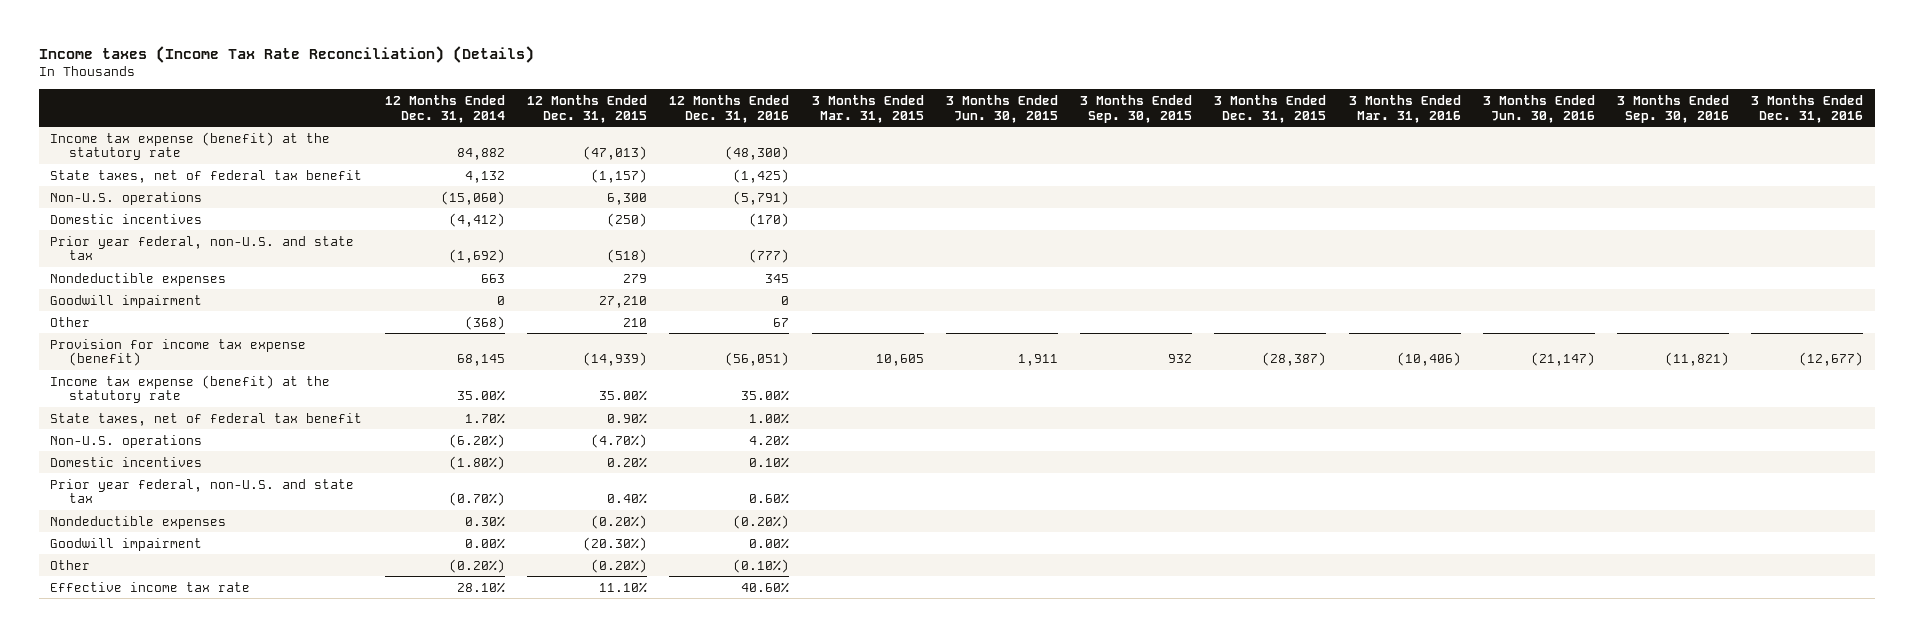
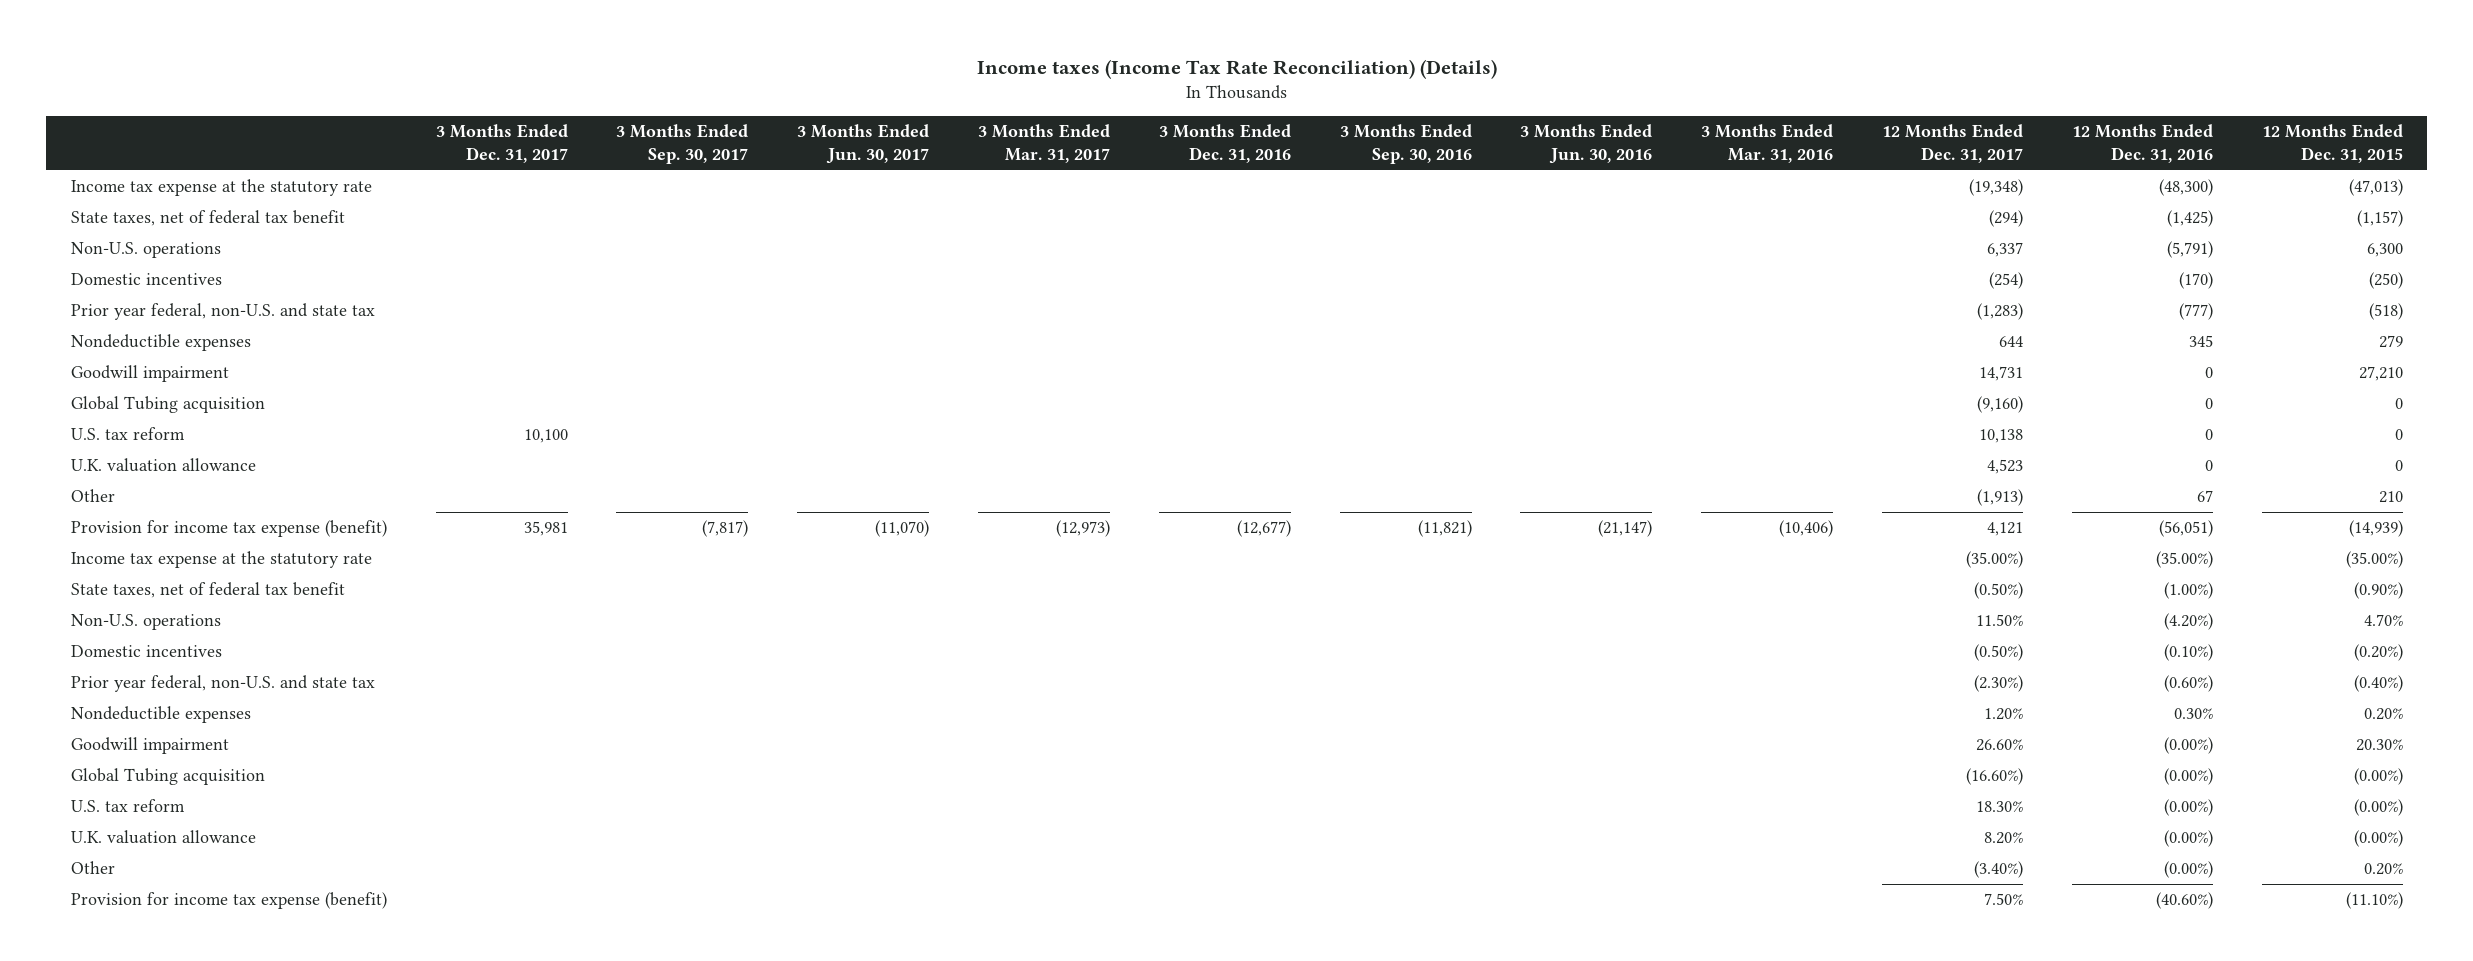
- | 12 Months Ended Dec. 31, 2014 | 12 Months Ended Dec. 31, 2015 | 12 Months Ended Dec. 31, 2016 | 3 Months Ended Mar. 31, 2015 | 3 Months Ended Jun. 30, 2015 | 3 Months Ended Sep. 30, 2015 | 3 Months Ended Dec. 31, 2015 | 3 Months Ended Mar. 31, 2016 | 3 Months Ended Jun. 30, 2016 | 3 Months Ended Sep. 30, 2016 | 3 Months Ended Dec. 31, 2016
+ | 3 Months Ended Dec. 31, 2017 | 3 Months Ended Sep. 30, 2017 | 3 Months Ended Jun. 30, 2017 | 3 Months Ended Mar. 31, 2017 | 3 Months Ended Dec. 31, 2016 | 3 Months Ended Sep. 30, 2016 | 3 Months Ended Jun. 30, 2016 | 3 Months Ended Mar. 31, 2016 | 12 Months Ended Dec. 31, 2017 | 12 Months Ended Dec. 31, 2016 | 12 Months Ended Dec. 31, 2015
- Income tax expense (benefit) at the statutory rate | 84,882 | (47,013) | (48,300) | | | | | | | |
+ Income tax expense at the statutory rate | | | | | | | | | (19,348) | (48,300) | (47,013)
+ Global Tubing acquisition | | | | | | | | | (9,160) | 0 | 0
+ U.S. tax reform | 10,100 | | | | | | | | 10,138 | 0 | 0
+ U.K. valuation allowance | | | | | | | | | 4,523 | 0 | 0
- Income tax expense (benefit) at the statutory rate | 35.00% | 35.00% | 35.00% | | | | | | | |
- State taxes, net of federal tax benefit | 1.70% | 0.90% | 1.00% | | | | | | | |
- Non-U.S. operations | (6.20%) | (4.70%) | 4.20% | | | | | | | |
- Domestic incentives | (1.80%) | 0.20% | 0.10% | | | | | | | |
- Prior year federal, non-U.S. and state tax | (0.70%) | 0.40% | 0.60% | | | | | | | |
- Nondeductible expenses | 0.30% | (0.20%) | (0.20%) | | | | | | | |
- Goodwill impairment | 0.00% | (20.30%) | 0.00% | | | | | | | |
- Other | (0.20%) | (0.20%) | (0.10%) | | | | | | | |
- Effective income tax rate | 28.10% | 11.10% | 40.60% | | | | | | | |
+ Income tax expense at the statutory rate | | | | | | | | | (35.00%) | (35.00%) | (35.00%)
+ State taxes, net of federal tax benefit | | | | | | | | | (0.50%) | (1.00%) | (0.90%)
+ Non-U.S. operations | | | | | | | | | 11.50% | (4.20%) | 4.70%
+ Domestic incentives | | | | | | | | | (0.50%) | (0.10%) | (0.20%)
+ Prior year federal, non-U.S. and state tax | | | | | | | | | (2.30%) | (0.60%) | (0.40%)
+ Nondeductible expenses | | | | | | | | | 1.20% | 0.30% | 0.20%
+ Goodwill impairment | | | | | | | | | 26.60% | (0.00%) | 20.30%
+ Global Tubing acquisition | | | | | | | | | (16.60%) | (0.00%) | (0.00%)
+ U.S. tax reform | | | | | | | | | 18.30% | (0.00%) | (0.00%)
+ U.K. valuation allowance | | | | | | | | | 8.20% | (0.00%) | (0.00%)
+ Other | | | | | | | | | (3.40%) | (0.00%) | 0.20%
+ Provision for income tax expense (benefit) | | | | | | | | | 7.50% | (40.60%) | (11.10%)

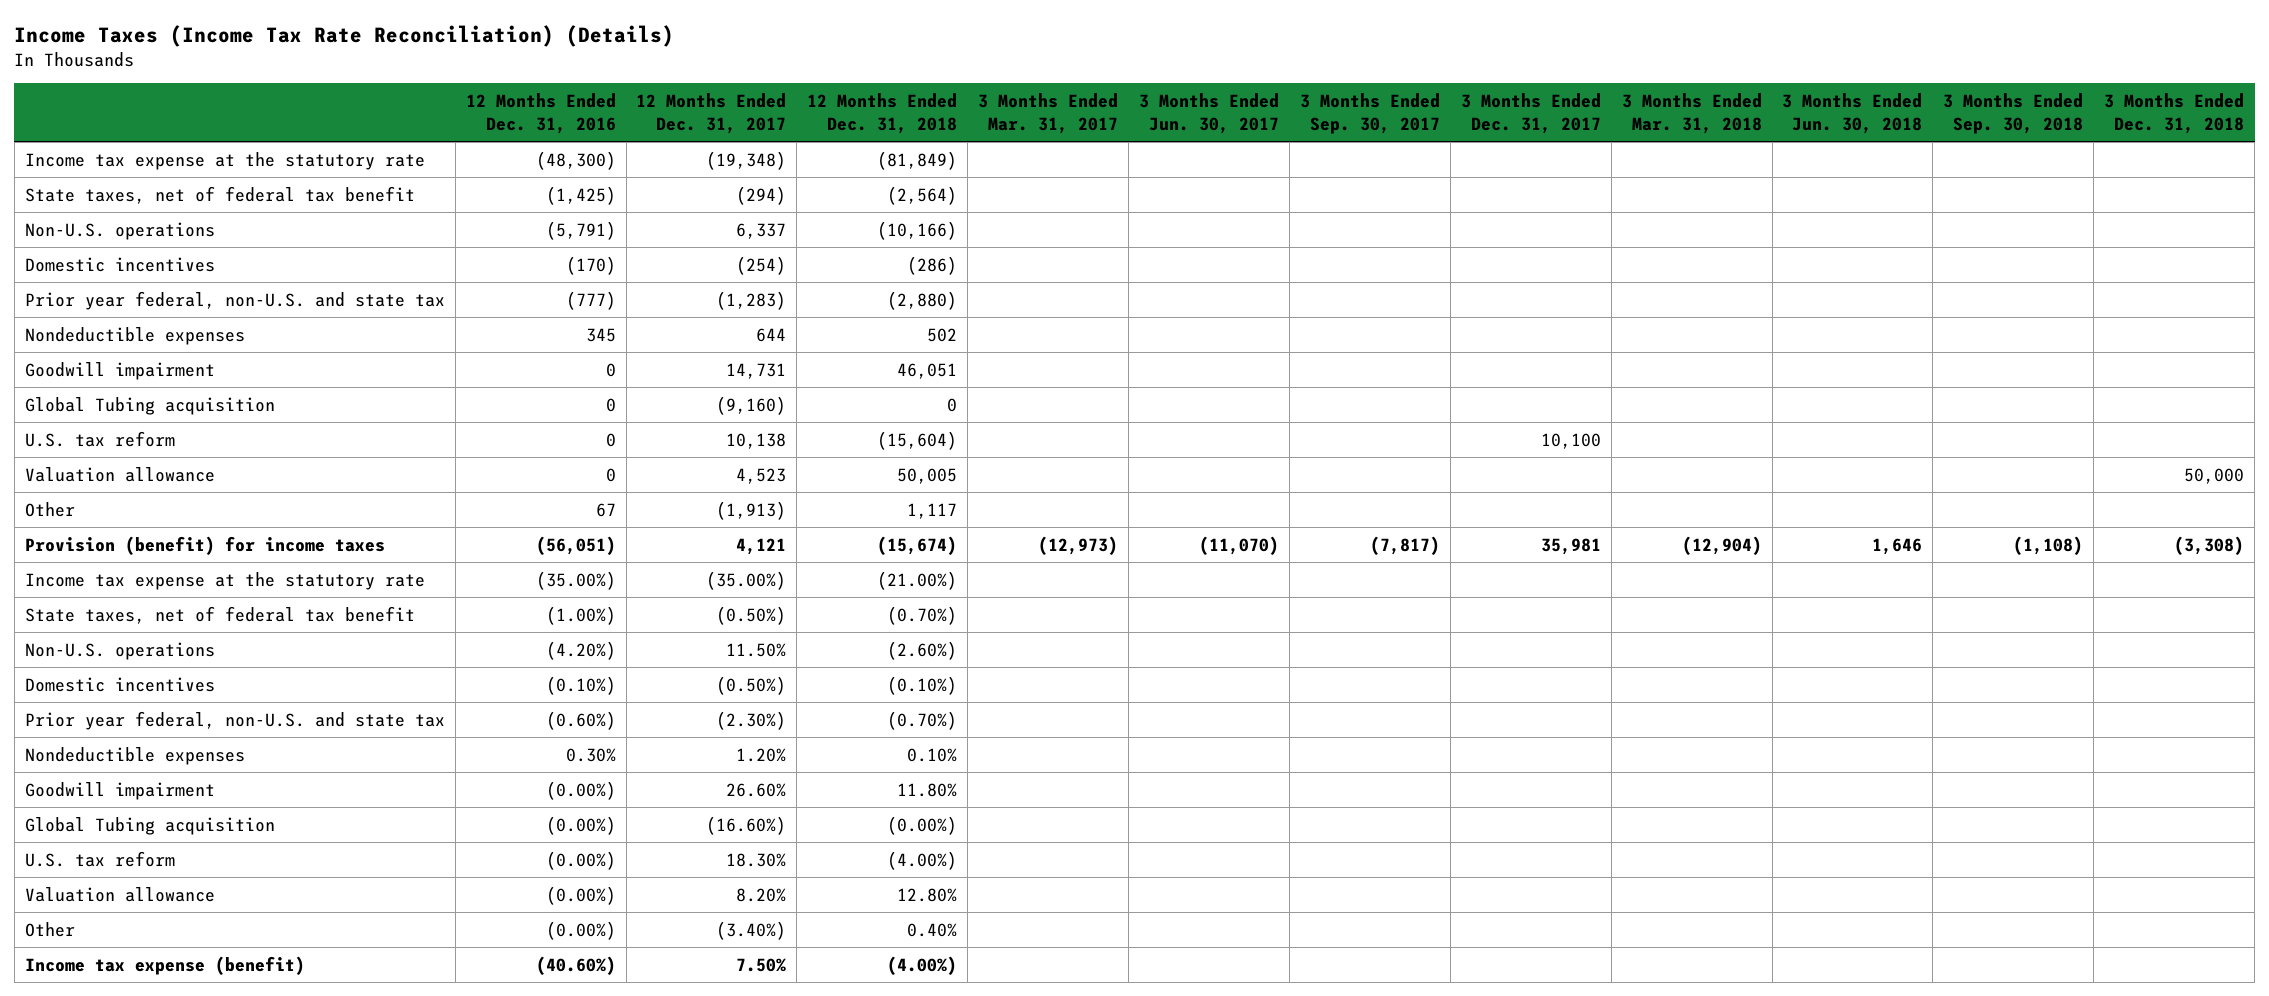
- Income taxes (Income Tax Rate Reconciliation) (Details)
+ Income Taxes (Income Tax Rate Reconciliation) (Details)
- | 3 Months Ended Dec. 31, 2017 | 3 Months Ended Sep. 30, 2017 | 3 Months Ended Jun. 30, 2017 | 3 Months Ended Mar. 31, 2017 | 3 Months Ended Dec. 31, 2016 | 3 Months Ended Sep. 30, 2016 | 3 Months Ended Jun. 30, 2016 | 3 Months Ended Mar. 31, 2016 | 12 Months Ended Dec. 31, 2017 | 12 Months Ended Dec. 31, 2016 | 12 Months Ended Dec. 31, 2015
+ | 12 Months Ended Dec. 31, 2016 | 12 Months Ended Dec. 31, 2017 | 12 Months Ended Dec. 31, 2018 | 3 Months Ended Mar. 31, 2017 | 3 Months Ended Jun. 30, 2017 | 3 Months Ended Sep. 30, 2017 | 3 Months Ended Dec. 31, 2017 | 3 Months Ended Mar. 31, 2018 | 3 Months Ended Jun. 30, 2018 | 3 Months Ended Sep. 30, 2018 | 3 Months Ended Dec. 31, 2018
- U.K. valuation allowance | | | | | | | | | 4,523 | 0 | 0
+ Valuation allowance | 0 | 4,523 | 50,005 | | | | | | | | 50,000
- Provision for income tax expense (benefit) | 35,981 | (7,817) | (11,070) | (12,973) | (12,677) | (11,821) | (21,147) | (10,406) | 4,121 | (56,051) | (14,939)
+ Provision (benefit) for income taxes | (56,051) | 4,121 | (15,674) | (12,973) | (11,070) | (7,817) | 35,981 | (12,904) | 1,646 | (1,108) | (3,308)
- U.K. valuation allowance | | | | | | | | | 8.20% | (0.00%) | (0.00%)
+ Valuation allowance | (0.00%) | 8.20% | 12.80% | | | | | | | |
- Provision for income tax expense (benefit) | | | | | | | | | 7.50% | (40.60%) | (11.10%)
+ Income tax expense (benefit) | (40.60%) | 7.50% | (4.00%) | | | | | | | |

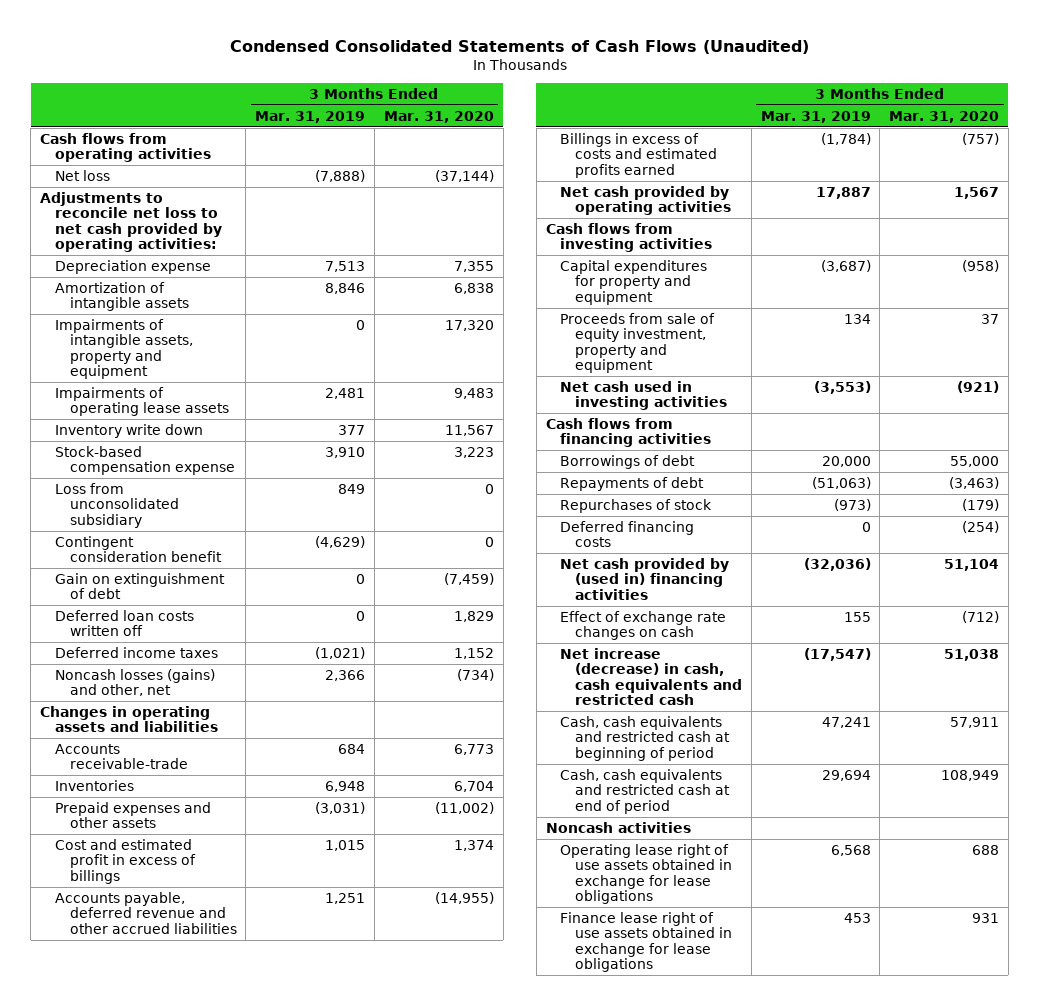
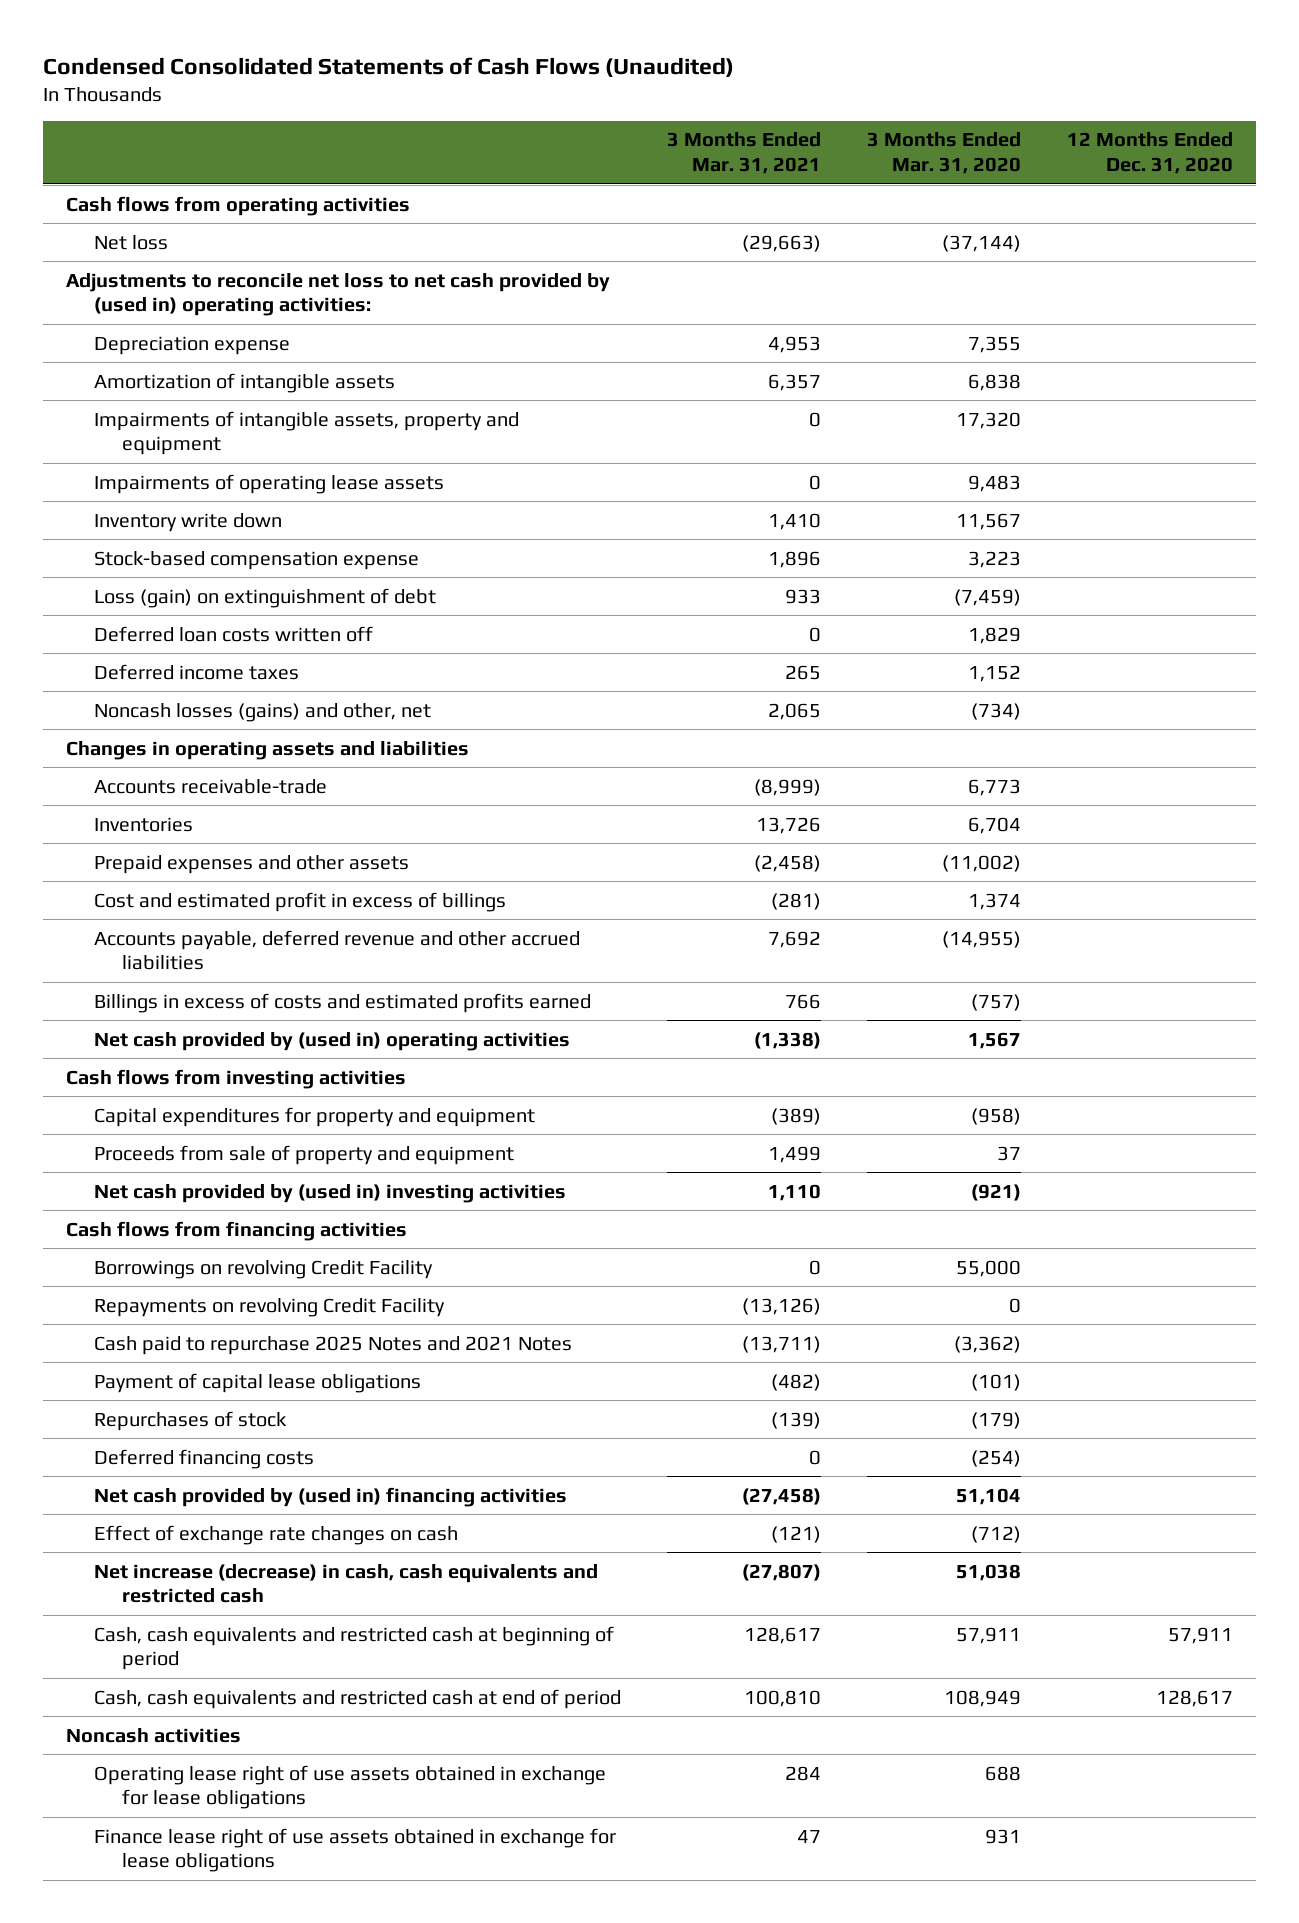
- | 3 Months Ended Mar. 31, 2019 | 3 Months Ended Mar. 31, 2020
+ | 3 Months Ended Mar. 31, 2021 | 3 Months Ended Mar. 31, 2020 | 12 Months Ended Dec. 31, 2020
- Adjustments to reconcile net loss to net cash provided by operating activities:
+ Adjustments to reconcile net loss to net cash provided by (used in) operating activities:
- Loss from unconsolidated subsidiary | 849 | 0
- Contingent consideration benefit | (4,629) | 0
- Gain on extinguishment of debt | 0 | (7,459)
+ Loss (gain) on extinguishment of debt | 933 | (7,459) |
- Net cash provided by operating activities | 17,887 | 1,567
+ Net cash provided by (used in) operating activities | (1,338) | 1,567 |
- Proceeds from sale of equity investment, property and equipment | 134 | 37
- Net cash used in investing activities | (3,553) | (921)
+ Proceeds from sale of property and equipment | 1,499 | 37 |
+ Net cash provided by (used in) investing activities | 1,110 | (921) |
- Borrowings of debt | 20,000 | 55,000
- Repayments of debt | (51,063) | (3,463)
+ Borrowings on revolving Credit Facility | 0 | 55,000 |
+ Repayments on revolving Credit Facility | (13,126) | 0 |
+ Cash paid to repurchase 2025 Notes and 2021 Notes | (13,711) | (3,362) |
+ Payment of capital lease obligations | (482) | (101) |

